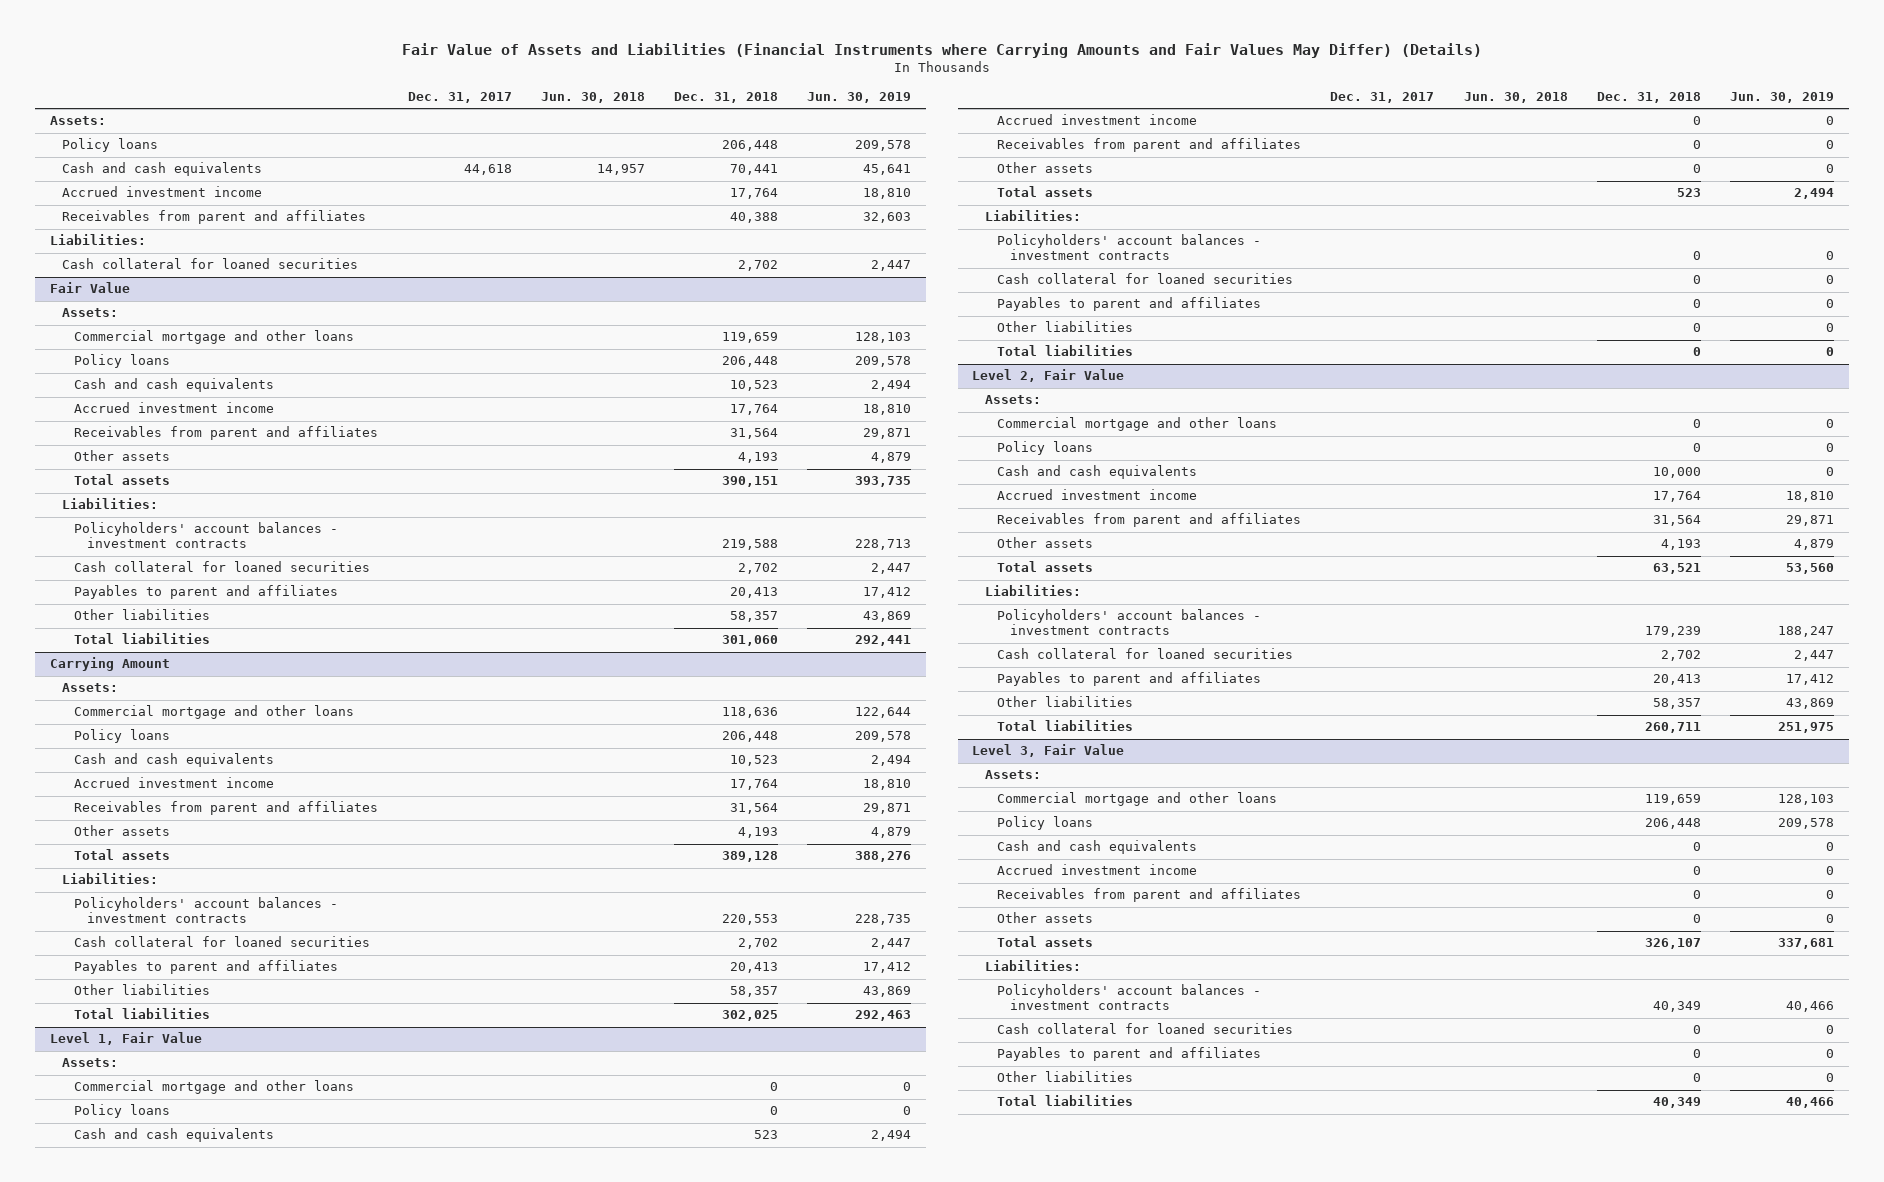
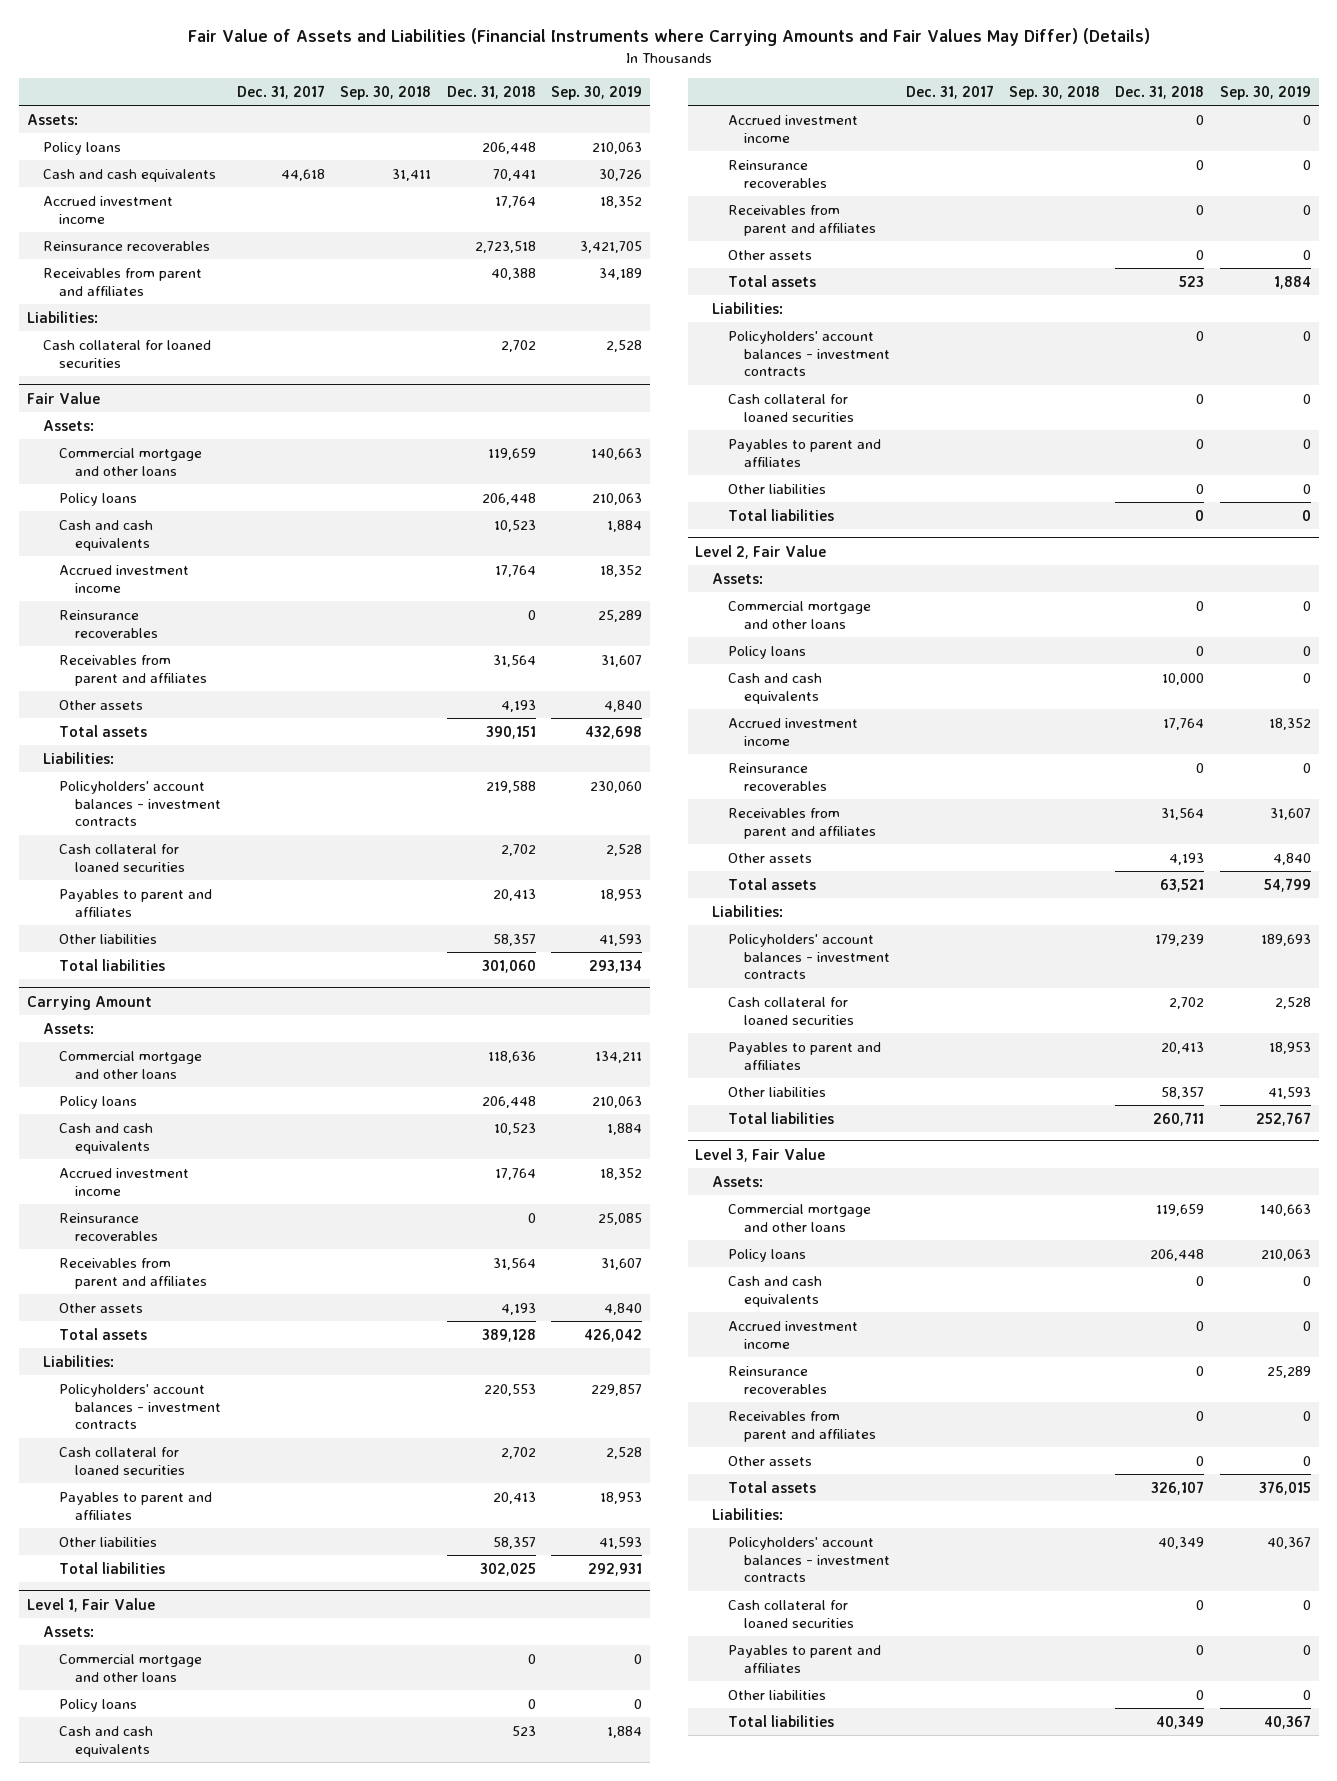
- | Dec. 31, 2017 | Jun. 30, 2018 | Dec. 31, 2018 | Jun. 30, 2019
+ | Dec. 31, 2017 | Sep. 30, 2018 | Dec. 31, 2018 | Sep. 30, 2019
+ Reinsurance recoverables | | | 2,723,518 | 3,421,705
@ Fair Value
+ Reinsurance recoverables | | | 0 | 25,289
@ Carrying Amount
+ Reinsurance recoverables | | | 0 | 25,085
@ Level 1, Fair Value
+ Reinsurance recoverables | | | 0 | 0
@ Level 2, Fair Value
+ Reinsurance recoverables | | | 0 | 0
@ Level 3, Fair Value
+ Reinsurance recoverables | | | 0 | 25,289

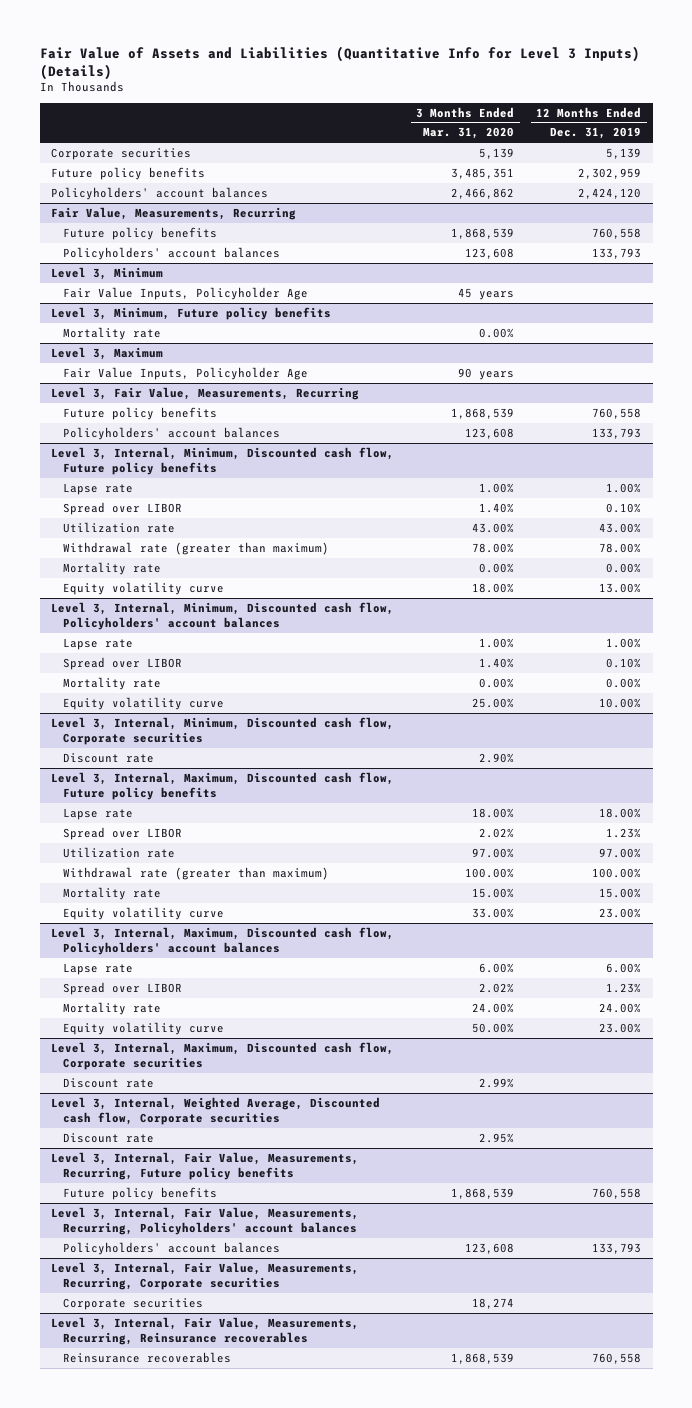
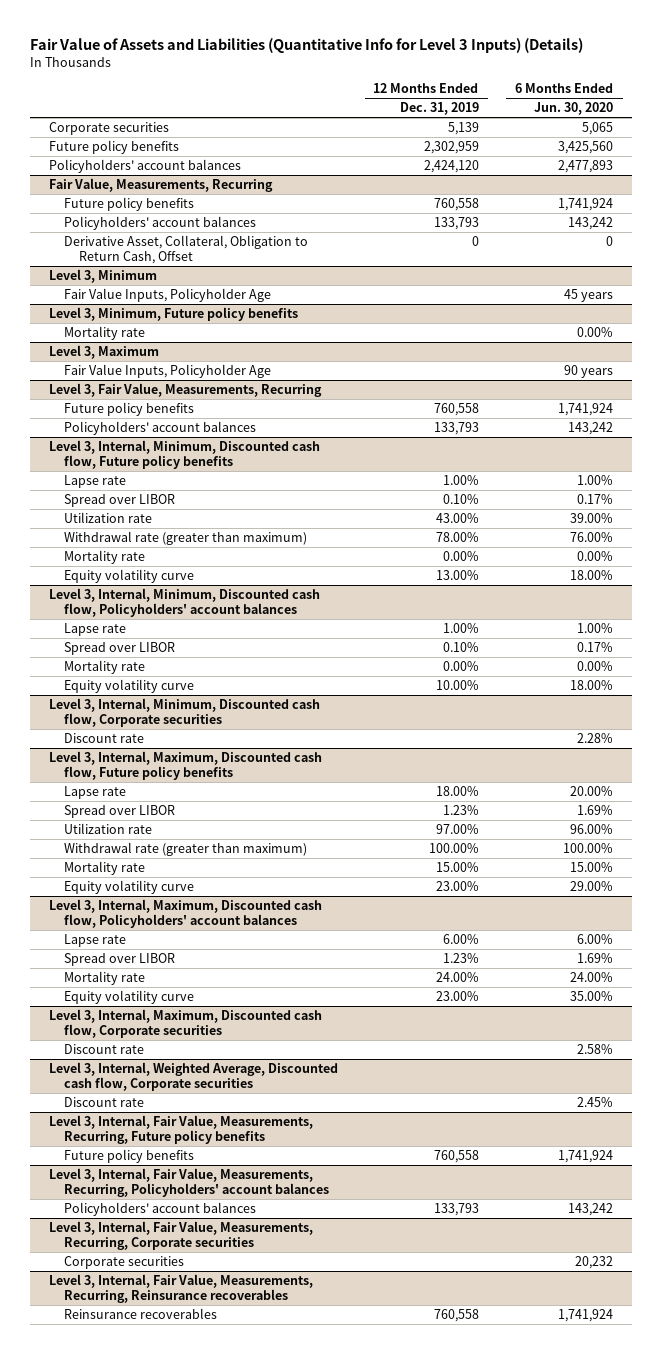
- | 3 Months Ended Mar. 31, 2020 | 12 Months Ended Dec. 31, 2019
+ | 12 Months Ended Dec. 31, 2019 | 6 Months Ended Jun. 30, 2020
@ Fair Value, Measurements, Recurring
+ Derivative Asset, Collateral, Obligation to Return Cash, Offset | 0 | 0

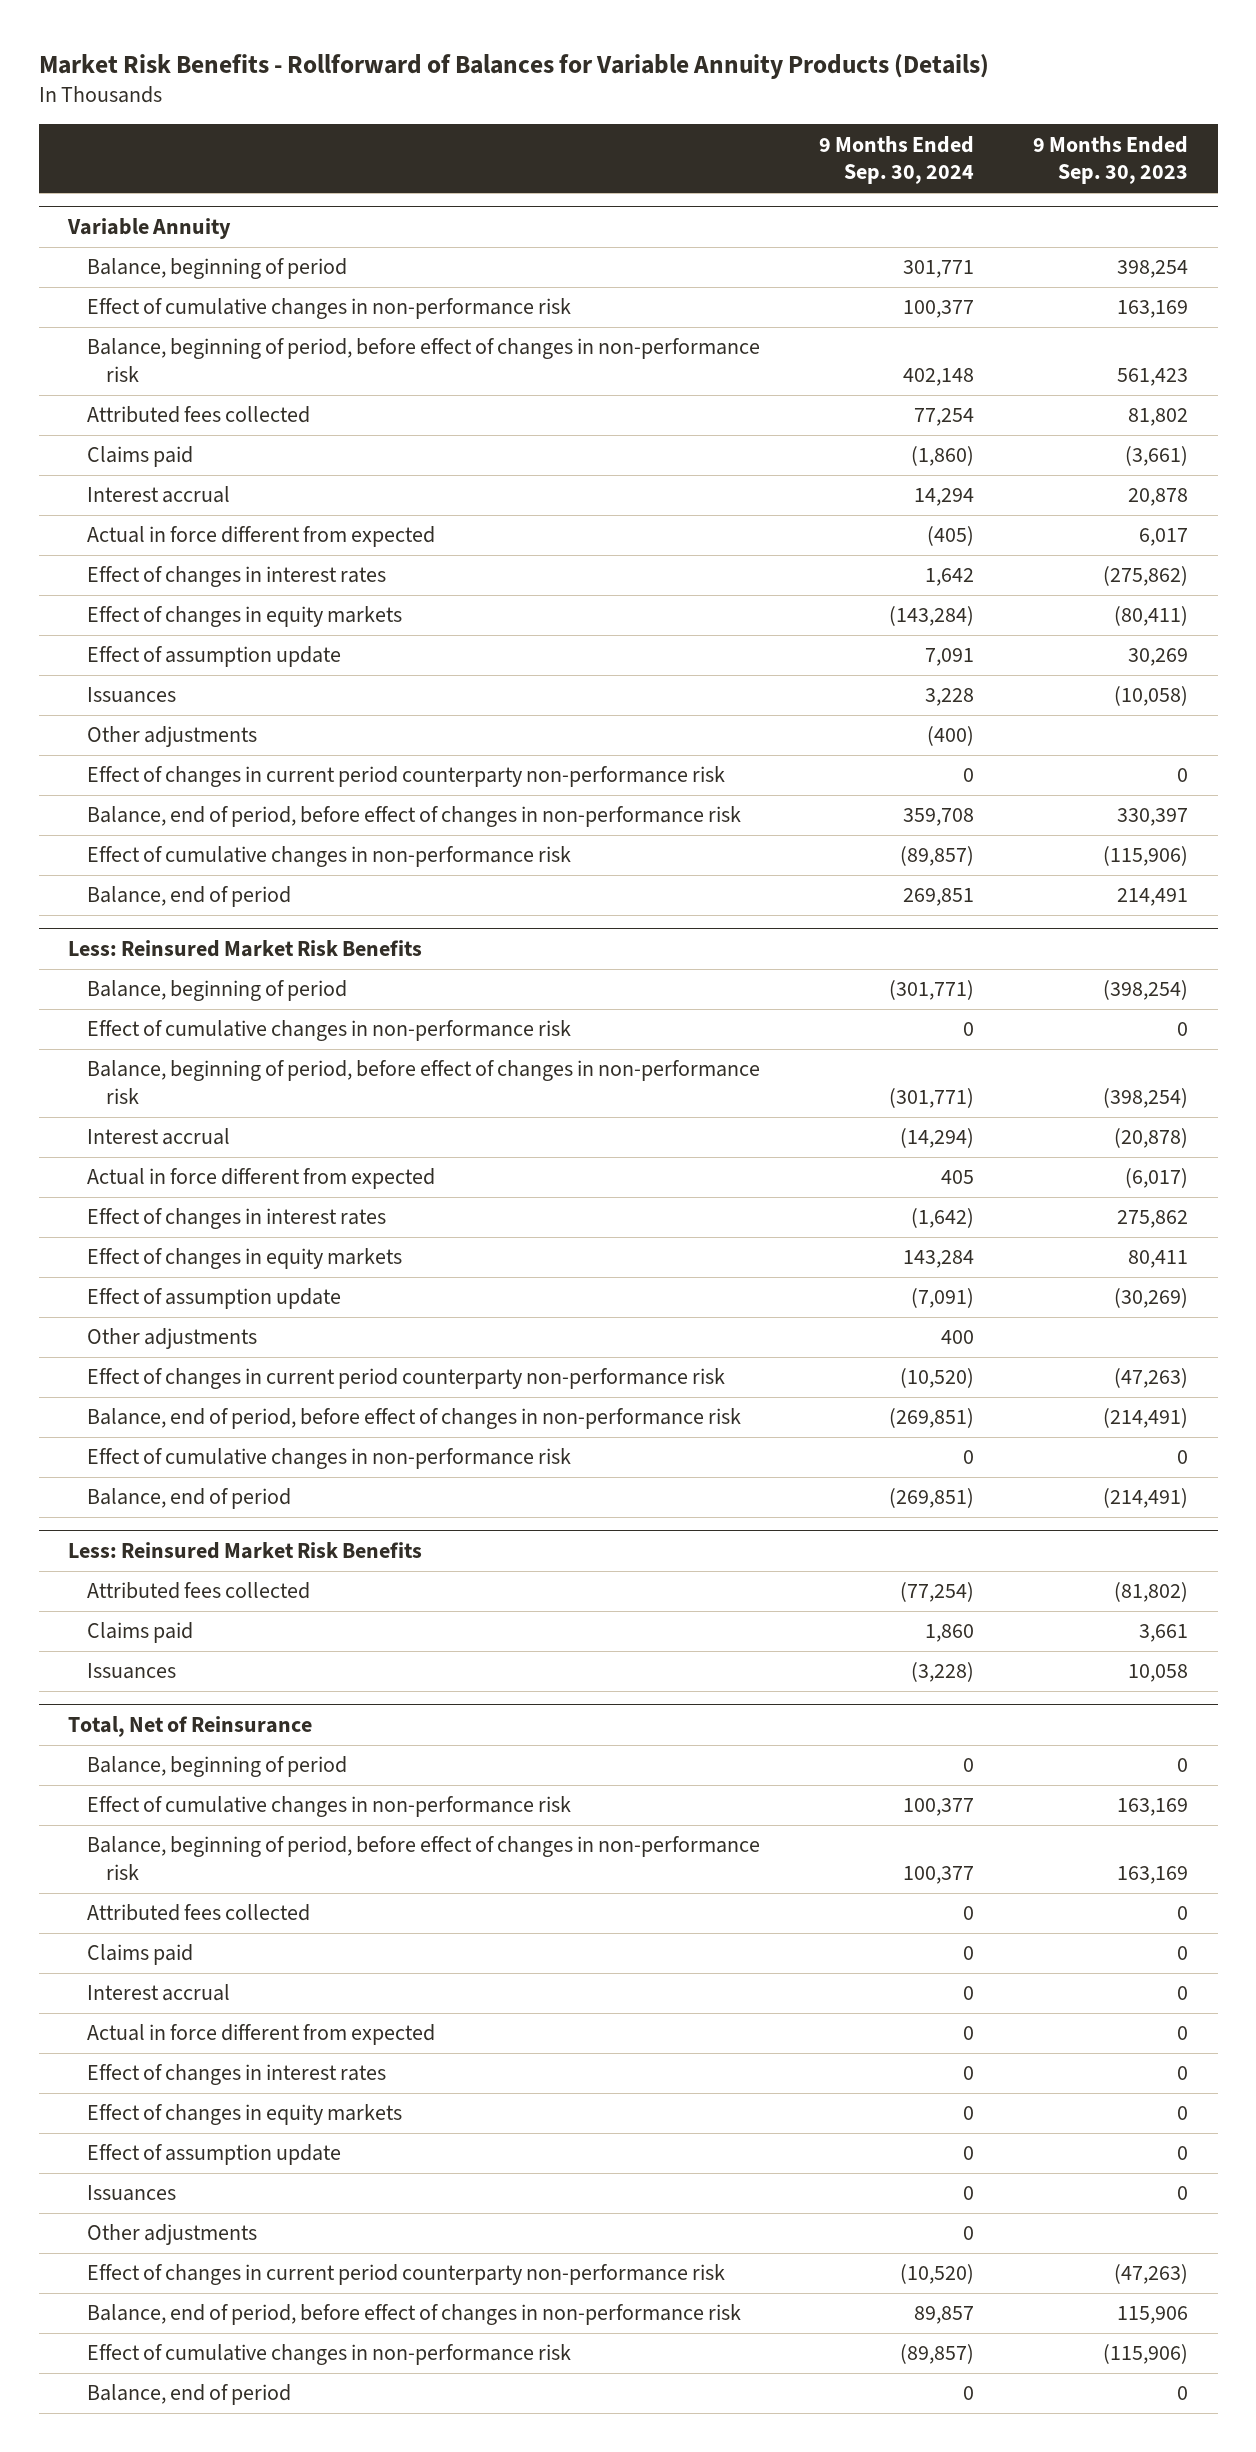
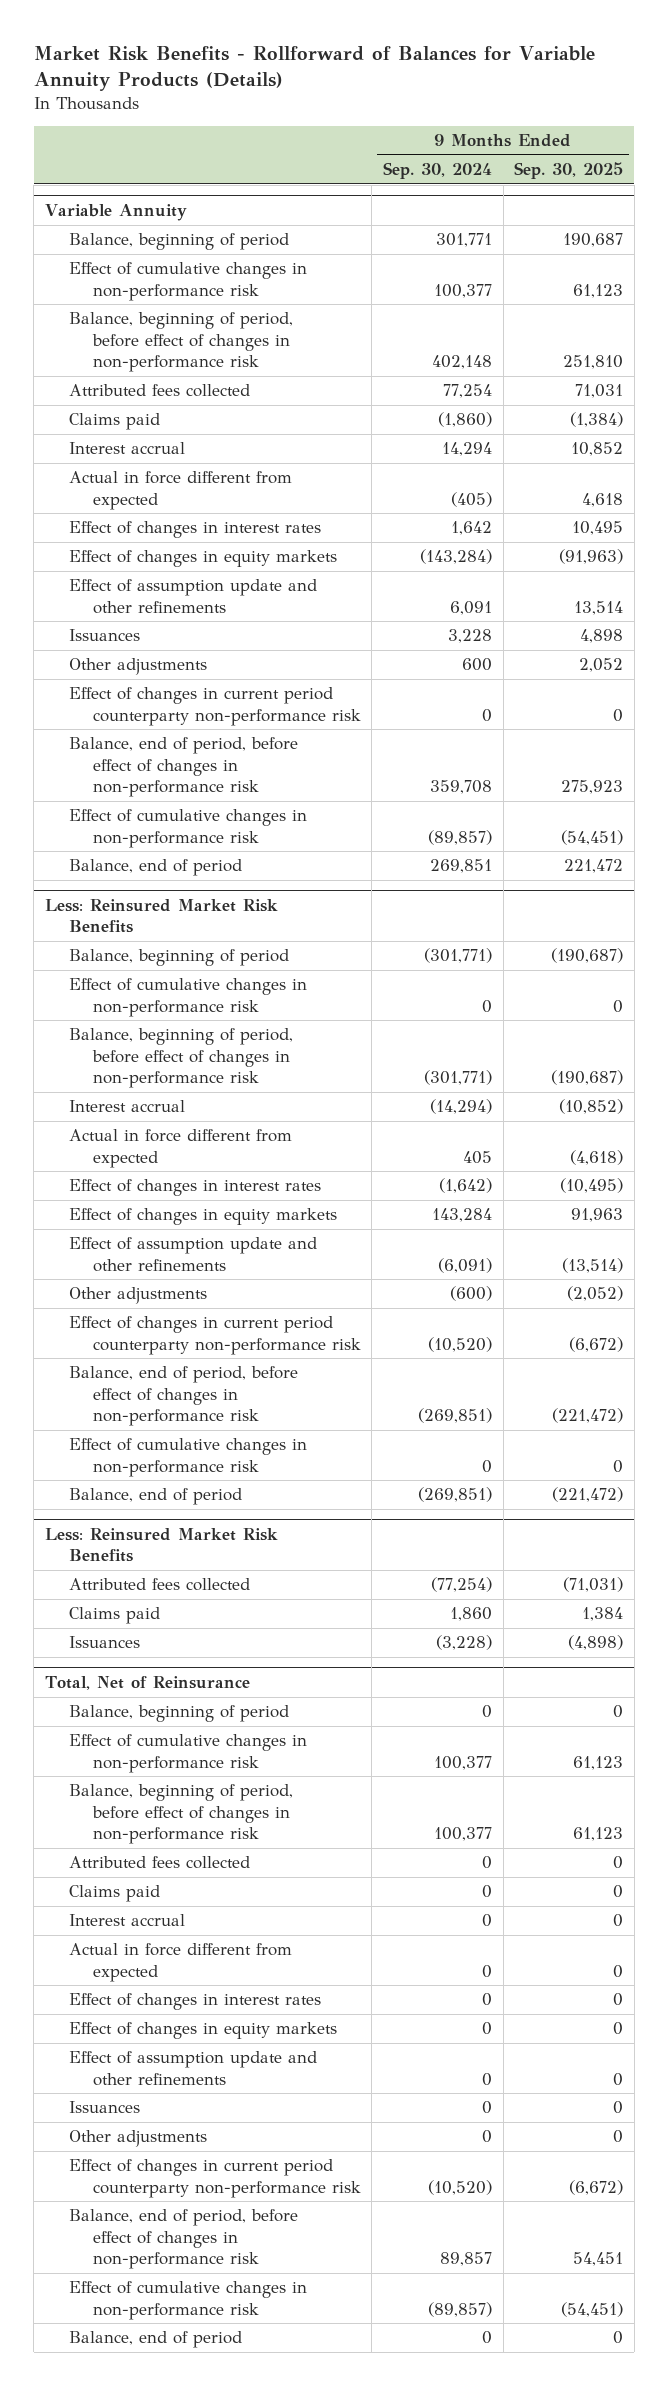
- | 9 Months Ended Sep. 30, 2024 | 9 Months Ended Sep. 30, 2023
+ | 9 Months Ended Sep. 30, 2024 | 9 Months Ended Sep. 30, 2025
@ Variable Annuity
- Effect of assumption update | 7,091 | 30,269
+ Effect of assumption update and other refinements | 6,091 | 13,514
- Other adjustments | (400) |
+ Other adjustments | 600 | 2,052
@ Less: Reinsured Market Risk Benefits
- Effect of assumption update | (7,091) | (30,269)
- Other adjustments | 400 |
+ Effect of assumption update and other refinements | (6,091) | (13,514)
+ Other adjustments | (600) | (2,052)
@ Total, Net of Reinsurance
- Effect of assumption update | 0 | 0
+ Effect of assumption update and other refinements | 0 | 0

